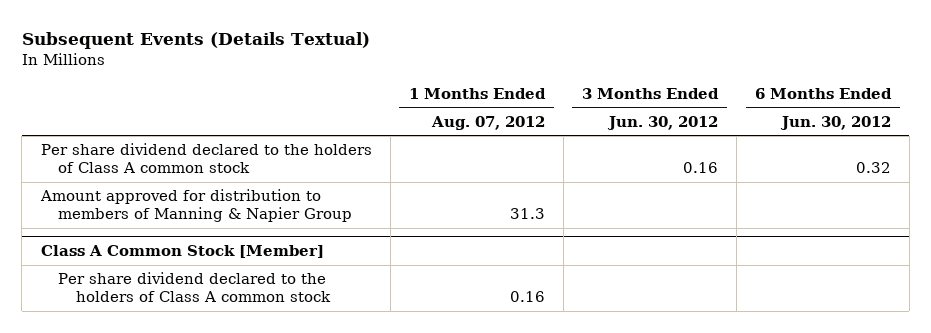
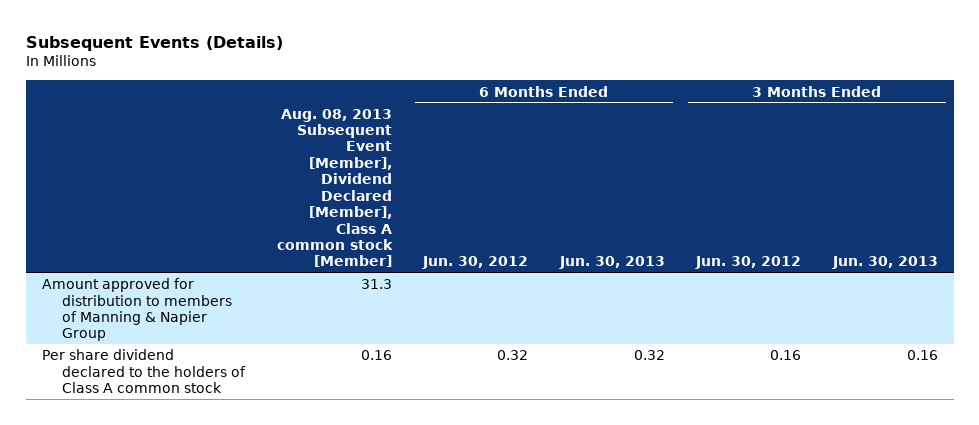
- Subsequent Events (Details Textual)
+ Subsequent Events (Details)
- | 1 Months Ended Aug. 07, 2012 | 3 Months Ended Jun. 30, 2012 | 6 Months Ended Jun. 30, 2012
+ | Aug. 08, 2013 Subsequent Event [Member], Dividend Declared [Member], Class A common stock [Member] | 6 Months Ended Jun. 30, 2012 | 6 Months Ended Jun. 30, 2013 | 3 Months Ended Jun. 30, 2012 | 3 Months Ended Jun. 30, 2013
- Class A Common Stock [Member]
- Per share dividend declared to the holders of Class A common stock | 0.16 | |
moved down: Per share dividend declared to the holders of Class A common stock | 0.16 | 0.32 | 0.32 | 0.16 | 0.16

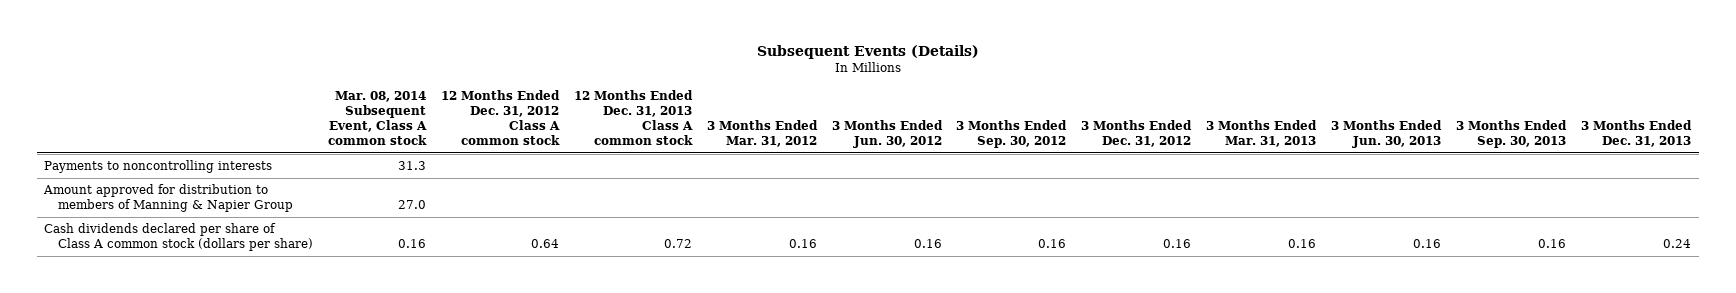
- | Aug. 08, 2013 Subsequent Event [Member], Dividend Declared [Member], Class A common stock [Member] | 6 Months Ended Jun. 30, 2012 | 6 Months Ended Jun. 30, 2013 | 3 Months Ended Jun. 30, 2012 | 3 Months Ended Jun. 30, 2013
+ | Mar. 08, 2014 Subsequent Event, Class A common stock | 12 Months Ended Dec. 31, 2012 Class A common stock | 12 Months Ended Dec. 31, 2013 Class A common stock | 3 Months Ended Mar. 31, 2012 | 3 Months Ended Jun. 30, 2012 | 3 Months Ended Sep. 30, 2012 | 3 Months Ended Dec. 31, 2012 | 3 Months Ended Mar. 31, 2013 | 3 Months Ended Jun. 30, 2013 | 3 Months Ended Sep. 30, 2013 | 3 Months Ended Dec. 31, 2013
+ Payments to noncontrolling interests | 31.3 | | | | | | | | | |
- Per share dividend declared to the holders of Class A common stock | 0.16 | 0.32 | 0.32 | 0.16 | 0.16
+ Cash dividends declared per share of Class A common stock (dollars per share) | 0.16 | 0.64 | 0.72 | 0.16 | 0.16 | 0.16 | 0.16 | 0.16 | 0.16 | 0.16 | 0.24

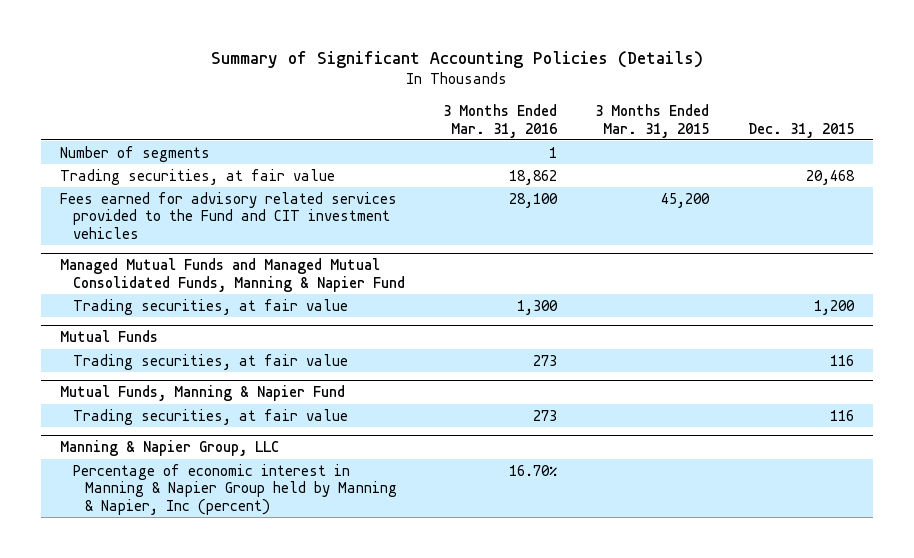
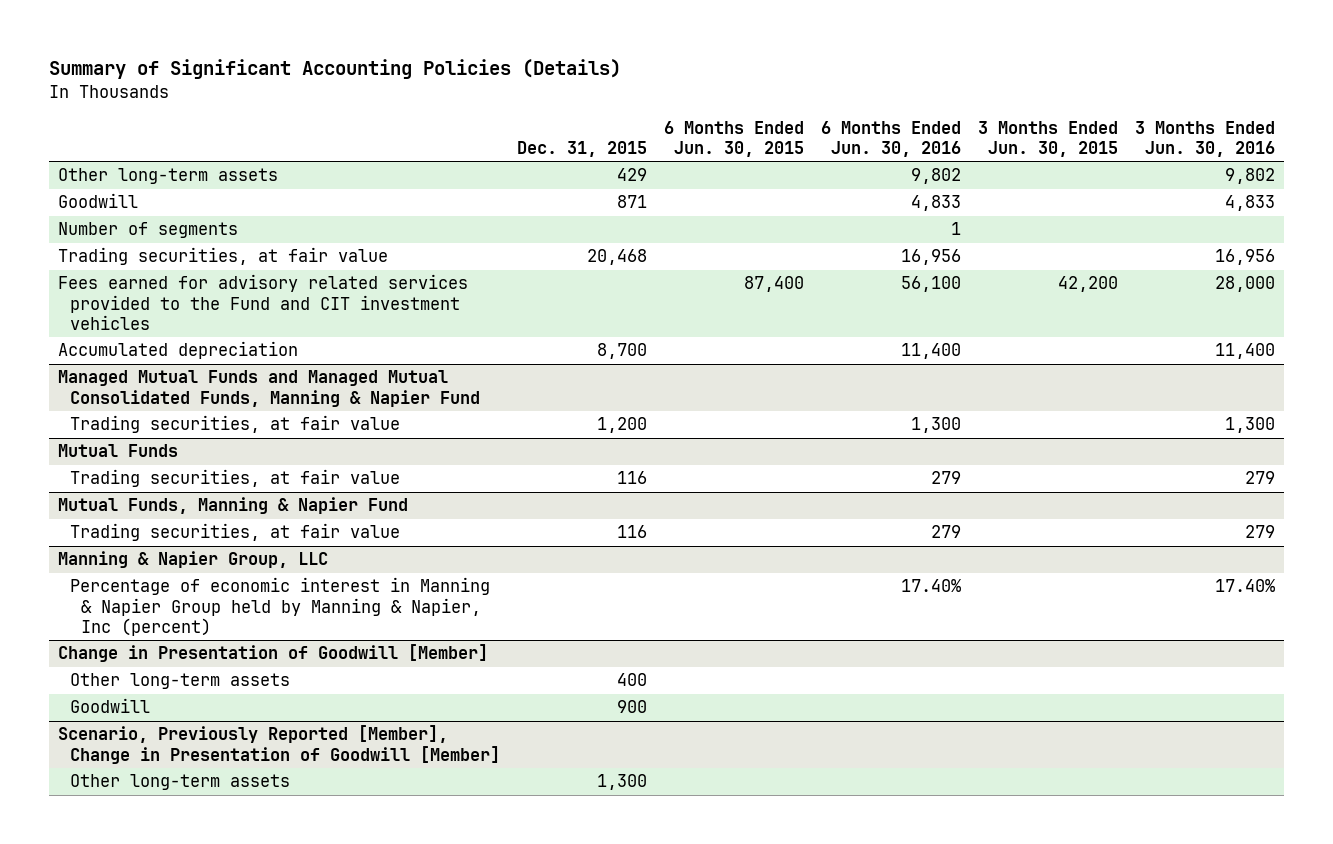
- | 3 Months Ended Mar. 31, 2016 | 3 Months Ended Mar. 31, 2015 | Dec. 31, 2015
+ | Dec. 31, 2015 | 6 Months Ended Jun. 30, 2015 | 6 Months Ended Jun. 30, 2016 | 3 Months Ended Jun. 30, 2015 | 3 Months Ended Jun. 30, 2016
+ Other long-term assets | 429 | | 9,802 | | 9,802
+ Goodwill | 871 | | 4,833 | | 4,833
+ Accumulated depreciation | 8,700 | | 11,400 | | 11,400
+ Change in Presentation of Goodwill [Member]
+ Other long-term assets | 400 | | | |
+ Goodwill | 900 | | | |
+ Scenario, Previously Reported [Member], Change in Presentation of Goodwill [Member]
+ Other long-term assets | 1,300 | | | |

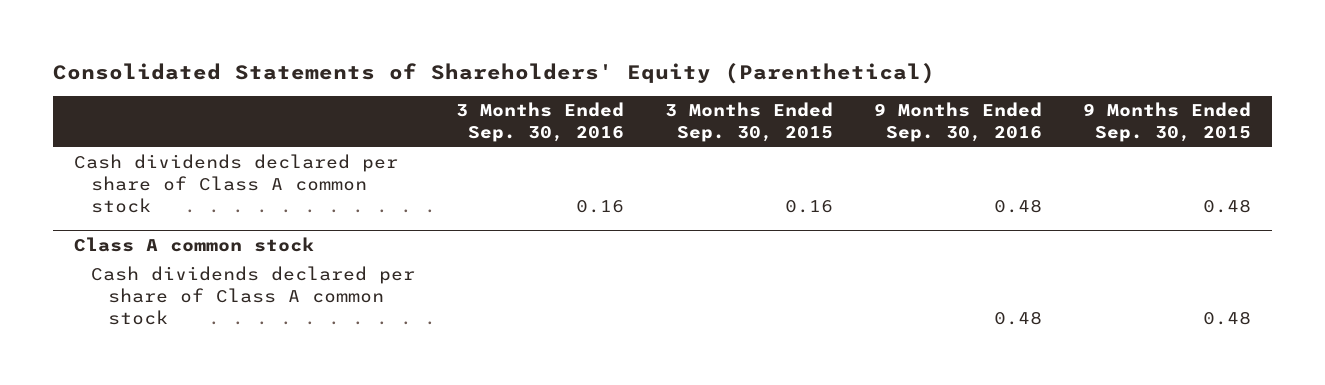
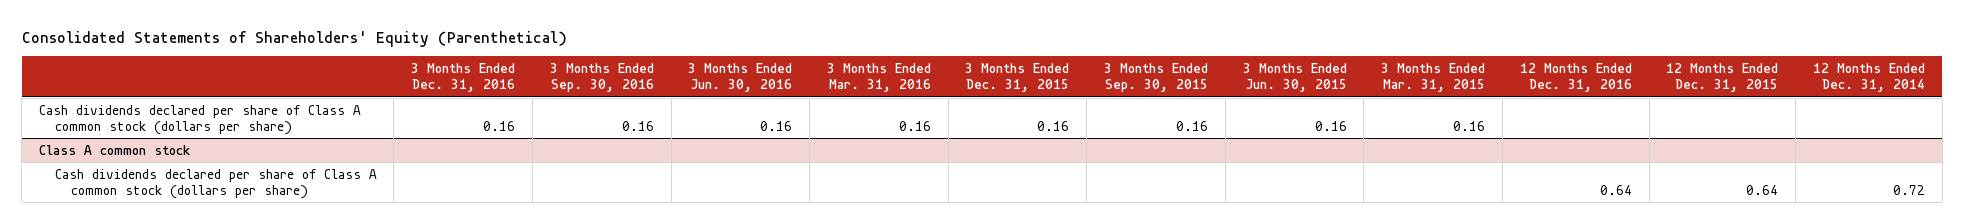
- | 3 Months Ended Sep. 30, 2016 | 3 Months Ended Sep. 30, 2015 | 9 Months Ended Sep. 30, 2016 | 9 Months Ended Sep. 30, 2015
+ | 3 Months Ended Dec. 31, 2016 | 3 Months Ended Sep. 30, 2016 | 3 Months Ended Jun. 30, 2016 | 3 Months Ended Mar. 31, 2016 | 3 Months Ended Dec. 31, 2015 | 3 Months Ended Sep. 30, 2015 | 3 Months Ended Jun. 30, 2015 | 3 Months Ended Mar. 31, 2015 | 12 Months Ended Dec. 31, 2016 | 12 Months Ended Dec. 31, 2015 | 12 Months Ended Dec. 31, 2014
- Cash dividends declared per share of Class A common stock | 0.16 | 0.16 | 0.48 | 0.48
+ Cash dividends declared per share of Class A common stock (dollars per share) | 0.16 | 0.16 | 0.16 | 0.16 | 0.16 | 0.16 | 0.16 | 0.16 | | |
@ Class A common stock
- Cash dividends declared per share of Class A common stock | | | 0.48 | 0.48
+ Cash dividends declared per share of Class A common stock (dollars per share) | | | | | | | | | 0.64 | 0.64 | 0.72

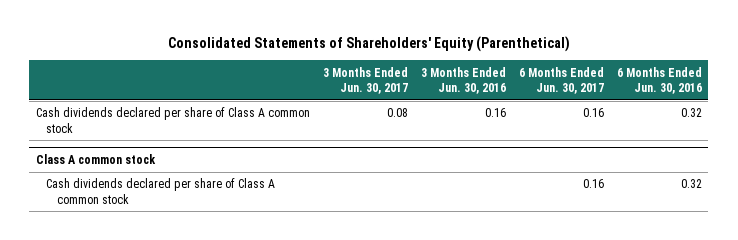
- | 3 Months Ended Dec. 31, 2016 | 3 Months Ended Sep. 30, 2016 | 3 Months Ended Jun. 30, 2016 | 3 Months Ended Mar. 31, 2016 | 3 Months Ended Dec. 31, 2015 | 3 Months Ended Sep. 30, 2015 | 3 Months Ended Jun. 30, 2015 | 3 Months Ended Mar. 31, 2015 | 12 Months Ended Dec. 31, 2016 | 12 Months Ended Dec. 31, 2015 | 12 Months Ended Dec. 31, 2014
+ | 3 Months Ended Jun. 30, 2017 | 3 Months Ended Jun. 30, 2016 | 6 Months Ended Jun. 30, 2017 | 6 Months Ended Jun. 30, 2016
- Cash dividends declared per share of Class A common stock (dollars per share) | 0.16 | 0.16 | 0.16 | 0.16 | 0.16 | 0.16 | 0.16 | 0.16 | | |
+ Cash dividends declared per share of Class A common stock | 0.08 | 0.16 | 0.16 | 0.32
@ Class A common stock
- Cash dividends declared per share of Class A common stock (dollars per share) | | | | | | | | | 0.64 | 0.64 | 0.72
+ Cash dividends declared per share of Class A common stock | | | 0.16 | 0.32

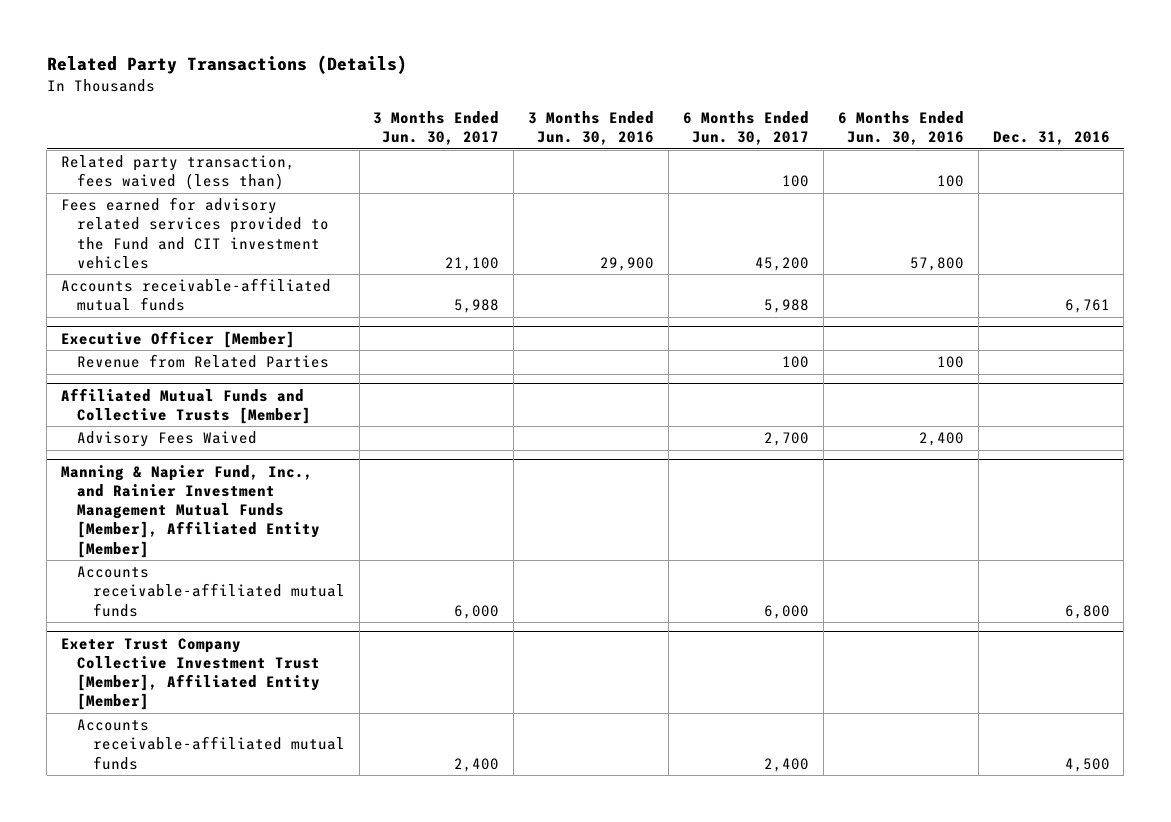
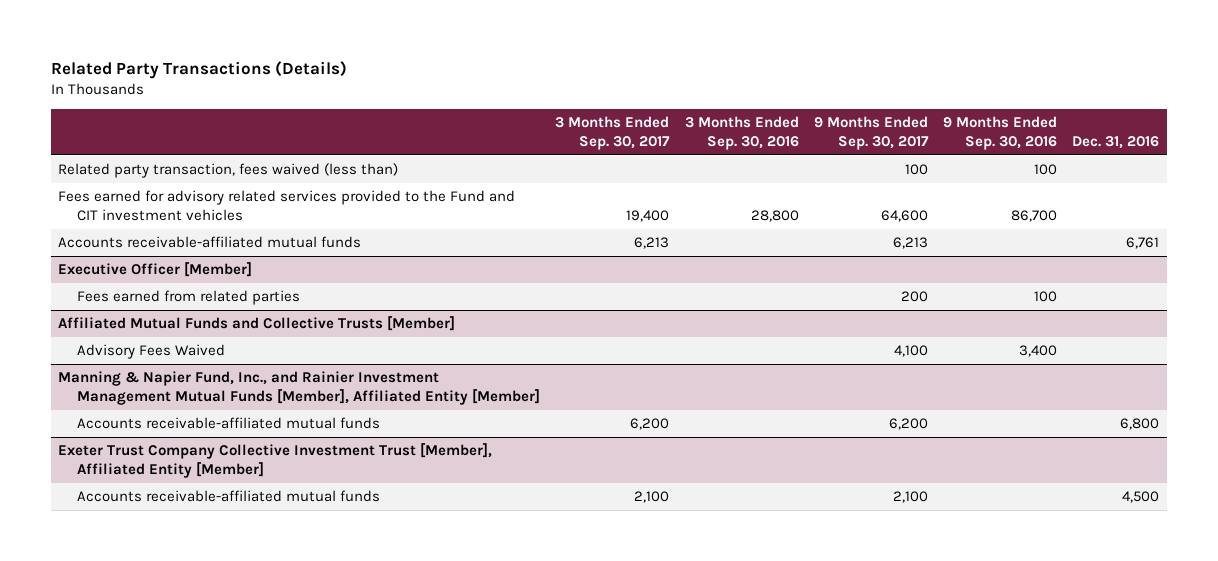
- | 3 Months Ended Jun. 30, 2017 | 3 Months Ended Jun. 30, 2016 | 6 Months Ended Jun. 30, 2017 | 6 Months Ended Jun. 30, 2016 | Dec. 31, 2016
+ | 3 Months Ended Sep. 30, 2017 | 3 Months Ended Sep. 30, 2016 | 9 Months Ended Sep. 30, 2017 | 9 Months Ended Sep. 30, 2016 | Dec. 31, 2016
@ Executive Officer [Member]
- Revenue from Related Parties | | | 100 | 100 |
+ Fees earned from related parties | | | 200 | 100 |

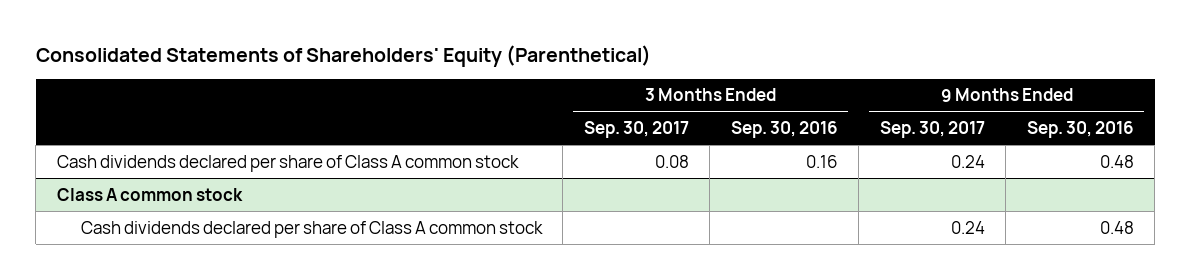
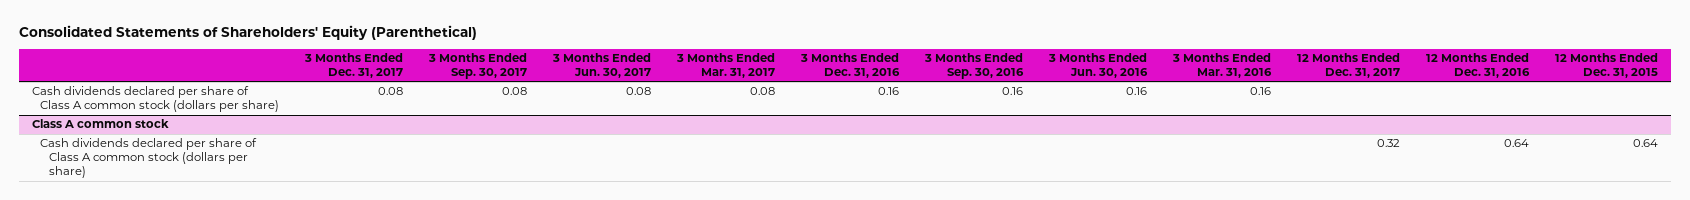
- | 3 Months Ended Sep. 30, 2017 | 3 Months Ended Sep. 30, 2016 | 9 Months Ended Sep. 30, 2017 | 9 Months Ended Sep. 30, 2016
+ | 3 Months Ended Dec. 31, 2017 | 3 Months Ended Sep. 30, 2017 | 3 Months Ended Jun. 30, 2017 | 3 Months Ended Mar. 31, 2017 | 3 Months Ended Dec. 31, 2016 | 3 Months Ended Sep. 30, 2016 | 3 Months Ended Jun. 30, 2016 | 3 Months Ended Mar. 31, 2016 | 12 Months Ended Dec. 31, 2017 | 12 Months Ended Dec. 31, 2016 | 12 Months Ended Dec. 31, 2015
- Cash dividends declared per share of Class A common stock | 0.08 | 0.16 | 0.24 | 0.48
+ Cash dividends declared per share of Class A common stock (dollars per share) | 0.08 | 0.08 | 0.08 | 0.08 | 0.16 | 0.16 | 0.16 | 0.16 | | |
@ Class A common stock
- Cash dividends declared per share of Class A common stock | | | 0.24 | 0.48
+ Cash dividends declared per share of Class A common stock (dollars per share) | | | | | | | | | 0.32 | 0.64 | 0.64

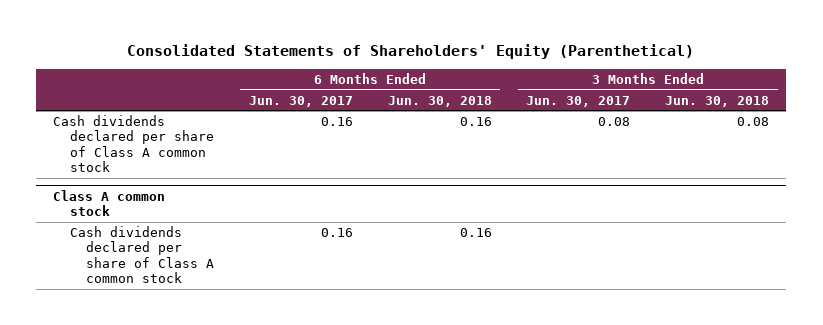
- | 3 Months Ended Dec. 31, 2017 | 3 Months Ended Sep. 30, 2017 | 3 Months Ended Jun. 30, 2017 | 3 Months Ended Mar. 31, 2017 | 3 Months Ended Dec. 31, 2016 | 3 Months Ended Sep. 30, 2016 | 3 Months Ended Jun. 30, 2016 | 3 Months Ended Mar. 31, 2016 | 12 Months Ended Dec. 31, 2017 | 12 Months Ended Dec. 31, 2016 | 12 Months Ended Dec. 31, 2015
+ | 6 Months Ended Jun. 30, 2017 | 6 Months Ended Jun. 30, 2018 | 3 Months Ended Jun. 30, 2017 | 3 Months Ended Jun. 30, 2018
- Cash dividends declared per share of Class A common stock (dollars per share) | 0.08 | 0.08 | 0.08 | 0.08 | 0.16 | 0.16 | 0.16 | 0.16 | | |
+ Cash dividends declared per share of Class A common stock | 0.16 | 0.16 | 0.08 | 0.08
@ Class A common stock
- Cash dividends declared per share of Class A common stock (dollars per share) | | | | | | | | | 0.32 | 0.64 | 0.64
+ Cash dividends declared per share of Class A common stock | 0.16 | 0.16 | |

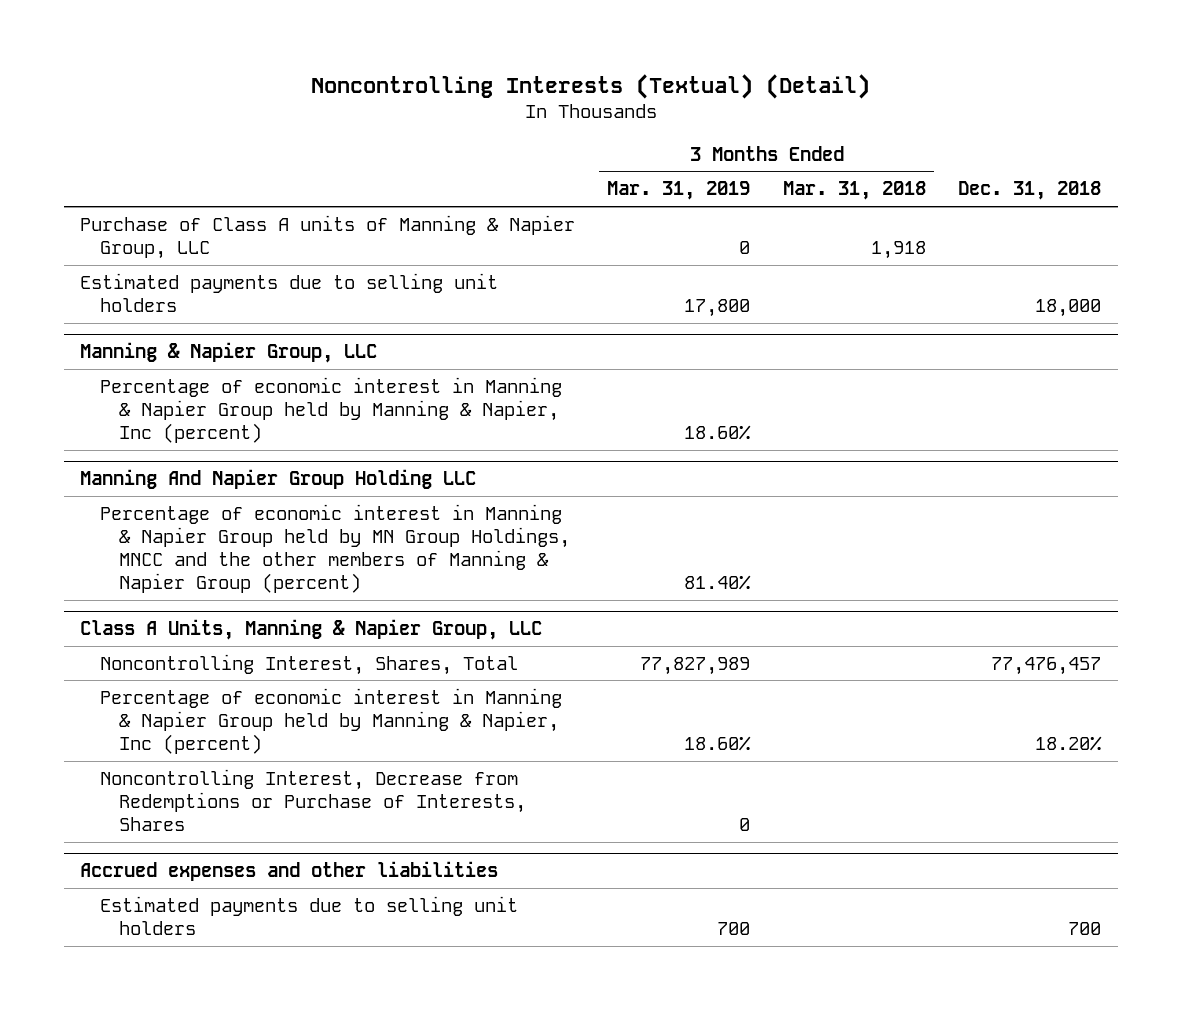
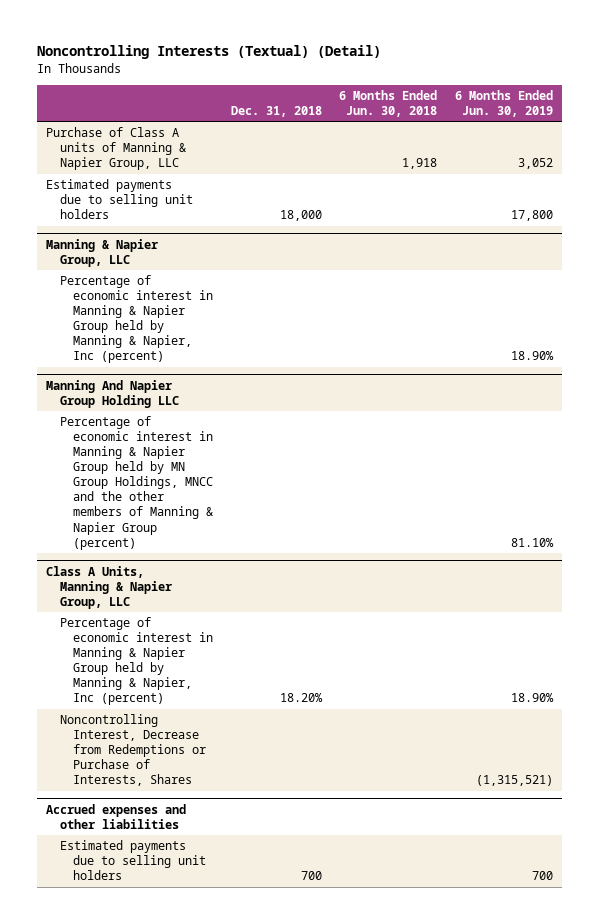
- | 3 Months Ended Mar. 31, 2019 | 3 Months Ended Mar. 31, 2018 | Dec. 31, 2018
+ | Dec. 31, 2018 | 6 Months Ended Jun. 30, 2018 | 6 Months Ended Jun. 30, 2019
@ Class A Units, Manning & Napier Group, LLC
- Noncontrolling Interest, Shares, Total | 77,827,989 | | 77,476,457

